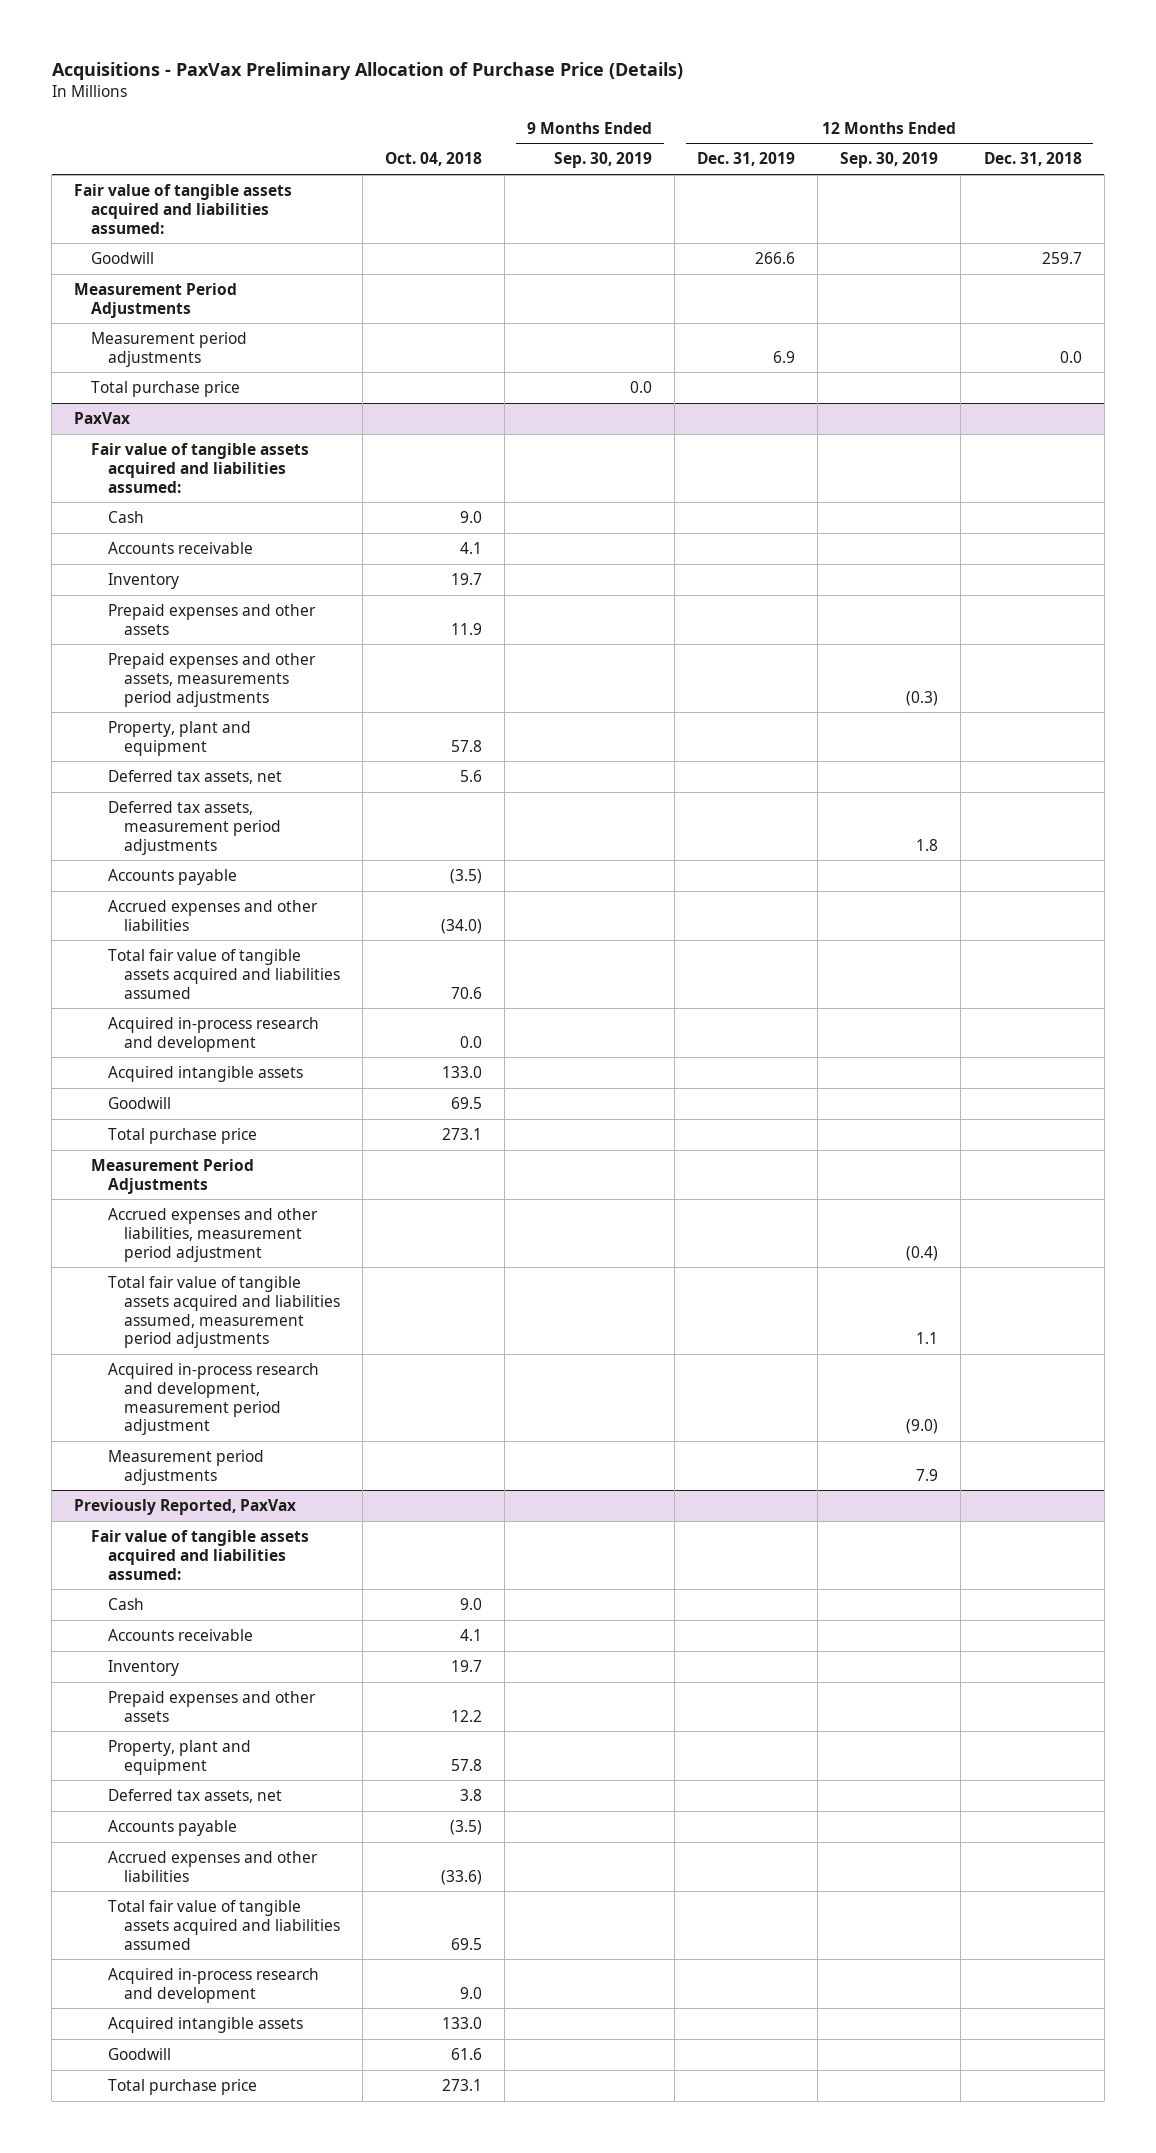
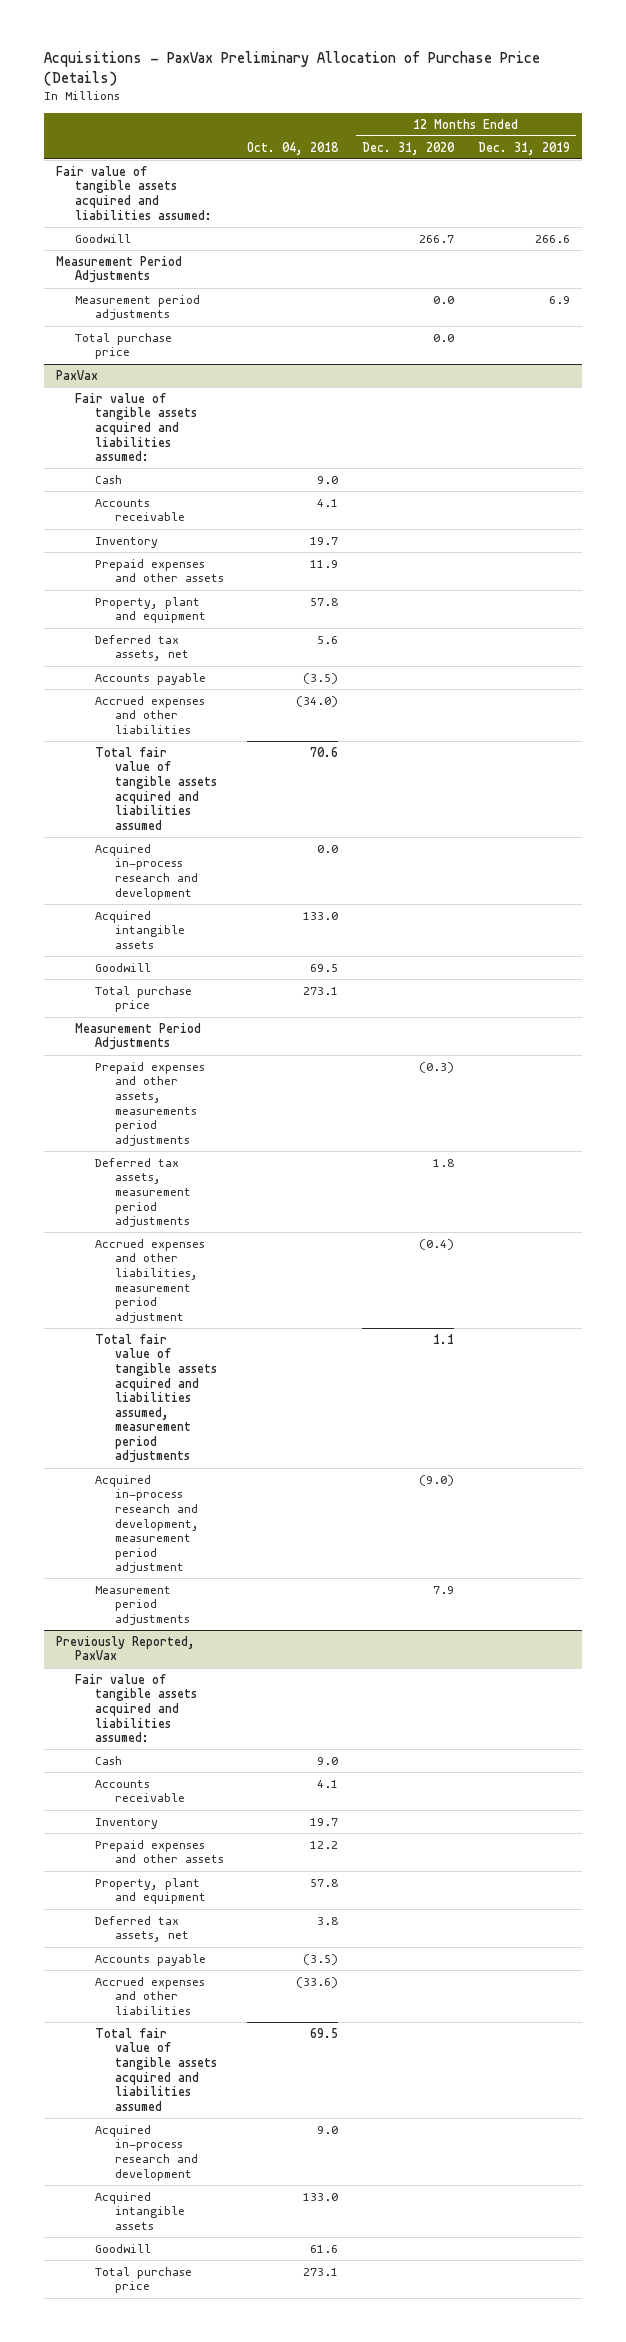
- | Oct. 04, 2018 | 9 Months Ended Sep. 30, 2019 | 12 Months Ended Dec. 31, 2019 | 12 Months Ended Sep. 30, 2019 | 12 Months Ended Dec. 31, 2018
+ | Oct. 04, 2018 | 12 Months Ended Dec. 31, 2020 | 12 Months Ended Dec. 31, 2019
@ PaxVax
moved down: Prepaid expenses and other assets, measurements period adjustments | | (0.3) |
moved down: Deferred tax assets, measurement period adjustments | | 1.8 |

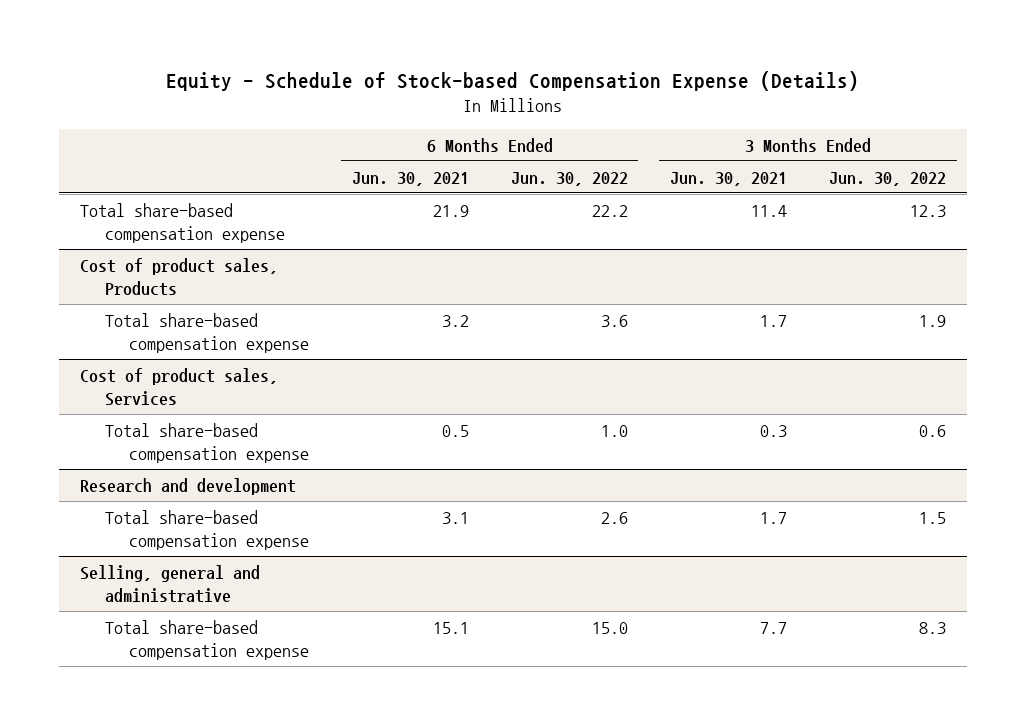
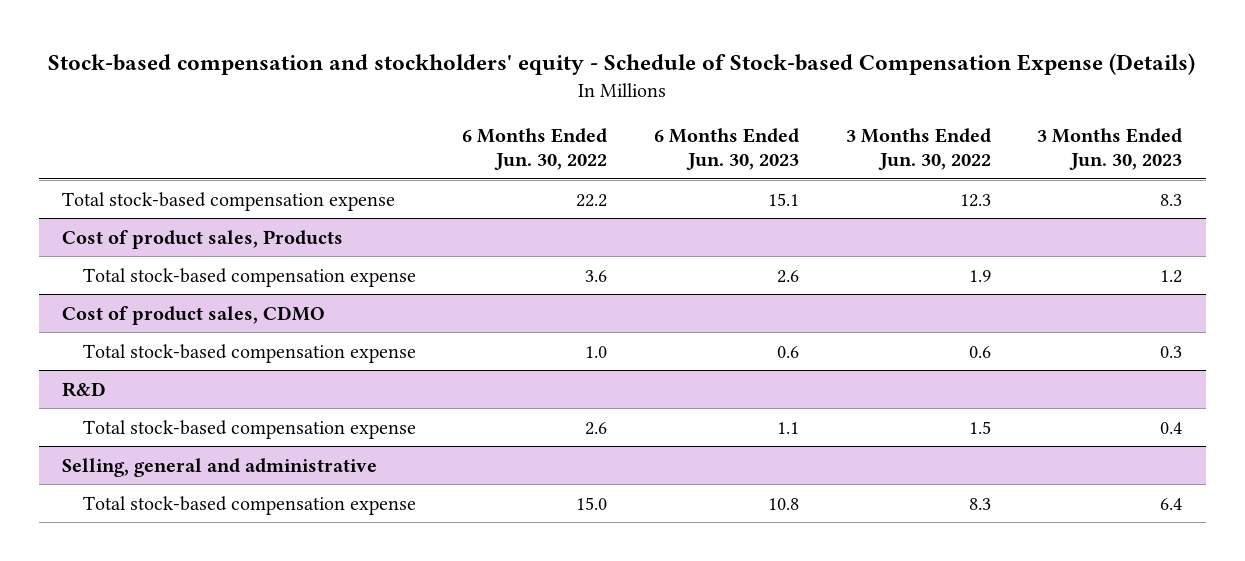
- Equity - Schedule of Stock-based Compensation Expense (Details)
+ Stock-based compensation and stockholders' equity - Schedule of Stock-based Compensation Expense (Details)
- | 6 Months Ended Jun. 30, 2021 | 6 Months Ended Jun. 30, 2022 | 3 Months Ended Jun. 30, 2021 | 3 Months Ended Jun. 30, 2022
+ | 6 Months Ended Jun. 30, 2022 | 6 Months Ended Jun. 30, 2023 | 3 Months Ended Jun. 30, 2022 | 3 Months Ended Jun. 30, 2023
- Total share-based compensation expense | 21.9 | 22.2 | 11.4 | 12.3
+ Total stock-based compensation expense | 22.2 | 15.1 | 12.3 | 8.3
@ Cost of product sales, Products
- Total share-based compensation expense | 3.2 | 3.6 | 1.7 | 1.9
- Cost of product sales, Services
- Total share-based compensation expense | 0.5 | 1.0 | 0.3 | 0.6
- Research and development
- Total share-based compensation expense | 3.1 | 2.6 | 1.7 | 1.5
@ Cost of product sales, Products
+ Total stock-based compensation expense | 3.6 | 2.6 | 1.9 | 1.2
+ Cost of product sales, CDMO
+ Total stock-based compensation expense | 1.0 | 0.6 | 0.6 | 0.3
+ R&D
+ Total stock-based compensation expense | 2.6 | 1.1 | 1.5 | 0.4
@ Selling, general and administrative
- Total share-based compensation expense | 15.1 | 15.0 | 7.7 | 8.3
+ Total stock-based compensation expense | 15.0 | 10.8 | 8.3 | 6.4

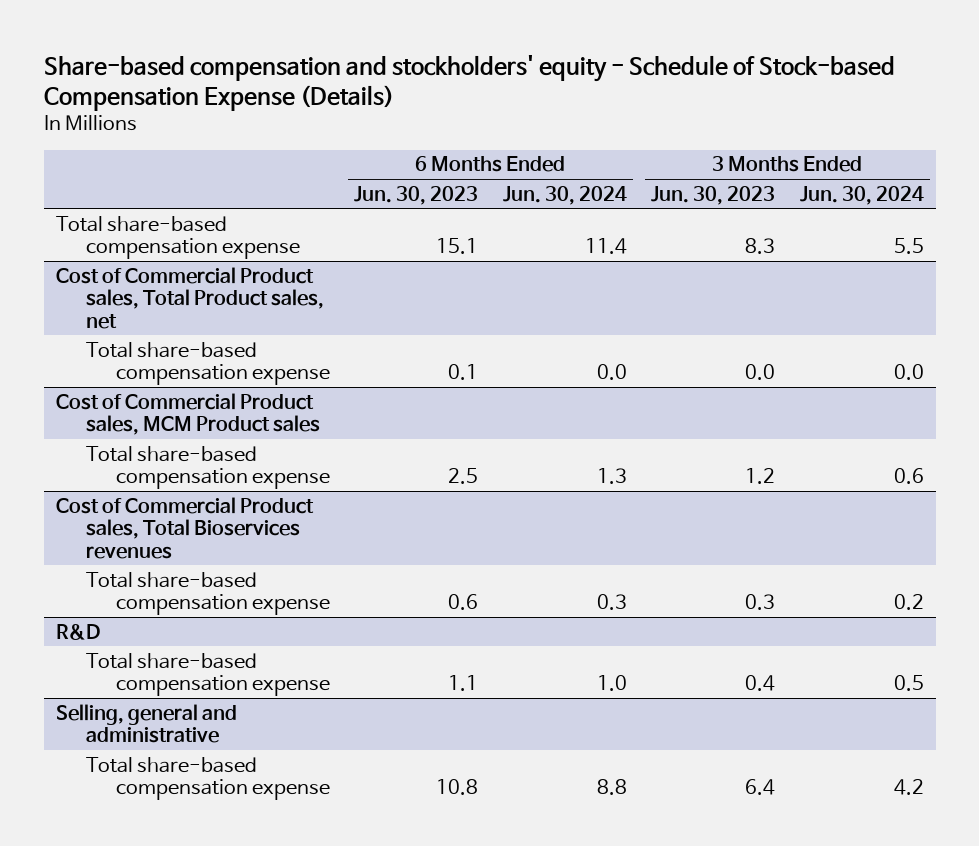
- Stock-based compensation and stockholders' equity - Schedule of Stock-based Compensation Expense (Details)
+ Share-based compensation and stockholders' equity - Schedule of Stock-based Compensation Expense (Details)
- | 6 Months Ended Jun. 30, 2022 | 6 Months Ended Jun. 30, 2023 | 3 Months Ended Jun. 30, 2022 | 3 Months Ended Jun. 30, 2023
+ | 6 Months Ended Jun. 30, 2023 | 6 Months Ended Jun. 30, 2024 | 3 Months Ended Jun. 30, 2023 | 3 Months Ended Jun. 30, 2024
- Total stock-based compensation expense | 22.2 | 15.1 | 12.3 | 8.3
- Cost of product sales, Products
- Total stock-based compensation expense | 3.6 | 2.6 | 1.9 | 1.2
- Cost of product sales, CDMO
- Total stock-based compensation expense | 1.0 | 0.6 | 0.6 | 0.3
+ Total share-based compensation expense | 15.1 | 11.4 | 8.3 | 5.5
+ Cost of Commercial Product sales, Total Product sales, net
+ Total share-based compensation expense | 0.1 | 0.0 | 0.0 | 0.0
+ Cost of Commercial Product sales, MCM Product sales
+ Total share-based compensation expense | 2.5 | 1.3 | 1.2 | 0.6
+ Cost of Commercial Product sales, Total Bioservices revenues
+ Total share-based compensation expense | 0.6 | 0.3 | 0.3 | 0.2
@ R&D
- Total stock-based compensation expense | 2.6 | 1.1 | 1.5 | 0.4
+ Total share-based compensation expense | 1.1 | 1.0 | 0.4 | 0.5
@ Selling, general and administrative
- Total stock-based compensation expense | 15.0 | 10.8 | 8.3 | 6.4
+ Total share-based compensation expense | 10.8 | 8.8 | 6.4 | 4.2

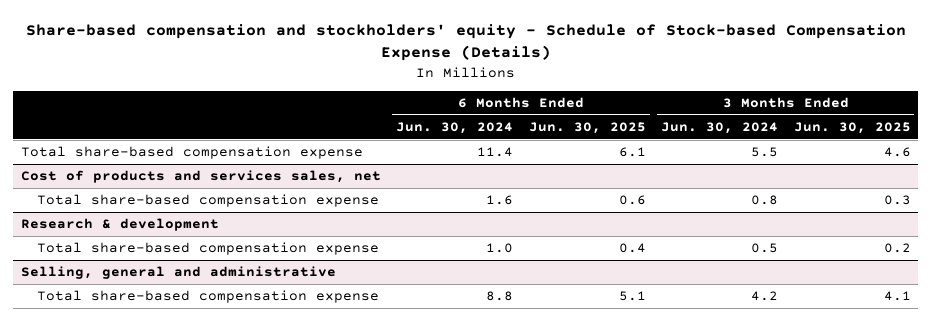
- | 6 Months Ended Jun. 30, 2023 | 6 Months Ended Jun. 30, 2024 | 3 Months Ended Jun. 30, 2023 | 3 Months Ended Jun. 30, 2024
+ | 6 Months Ended Jun. 30, 2024 | 6 Months Ended Jun. 30, 2025 | 3 Months Ended Jun. 30, 2024 | 3 Months Ended Jun. 30, 2025
- Cost of Commercial Product sales, Total Product sales, net
- Total share-based compensation expense | 0.1 | 0.0 | 0.0 | 0.0
- Cost of Commercial Product sales, MCM Product sales
- Total share-based compensation expense | 2.5 | 1.3 | 1.2 | 0.6
- Cost of Commercial Product sales, Total Bioservices revenues
- Total share-based compensation expense | 0.6 | 0.3 | 0.3 | 0.2
- R&D
+ Cost of products and services sales, net
+ Total share-based compensation expense | 1.6 | 0.6 | 0.8 | 0.3
+ Research & development

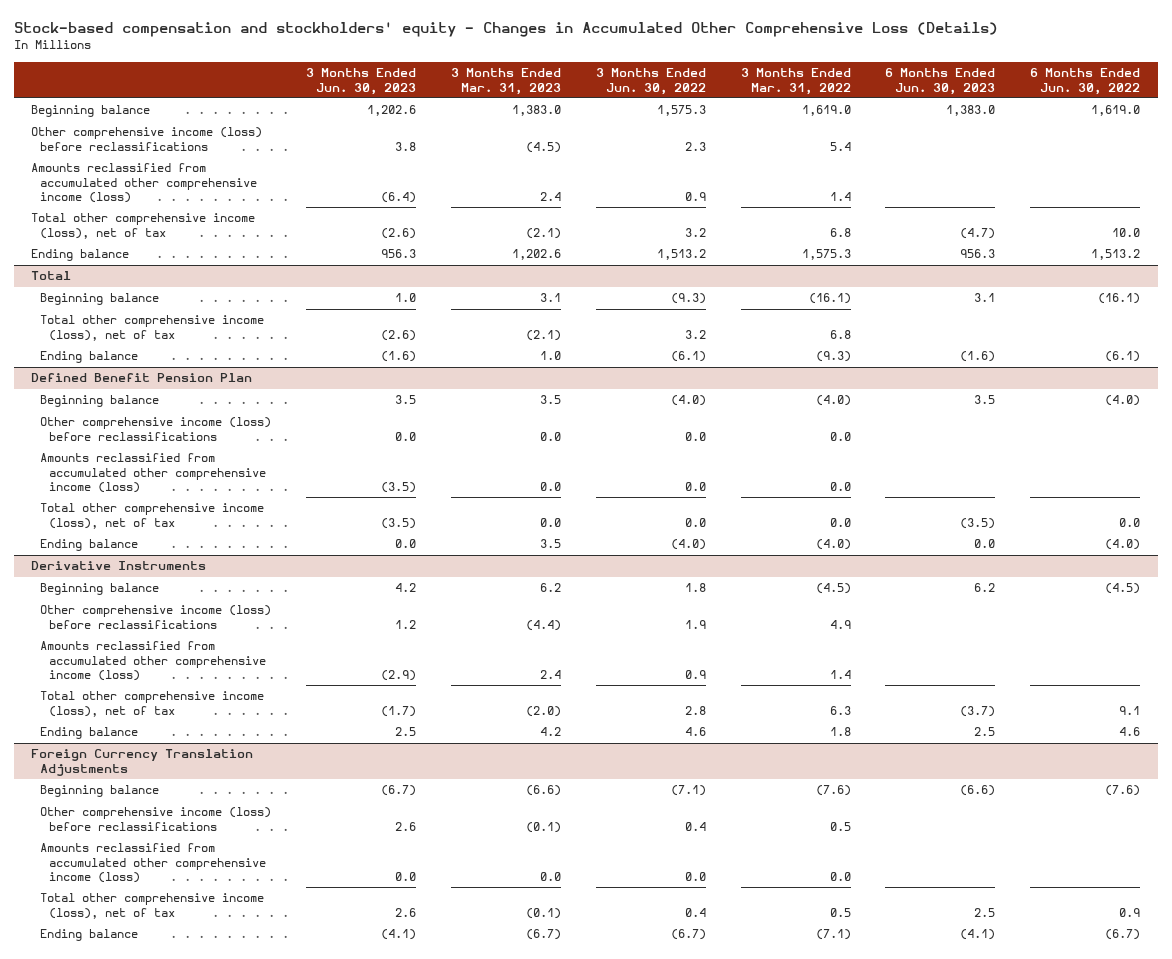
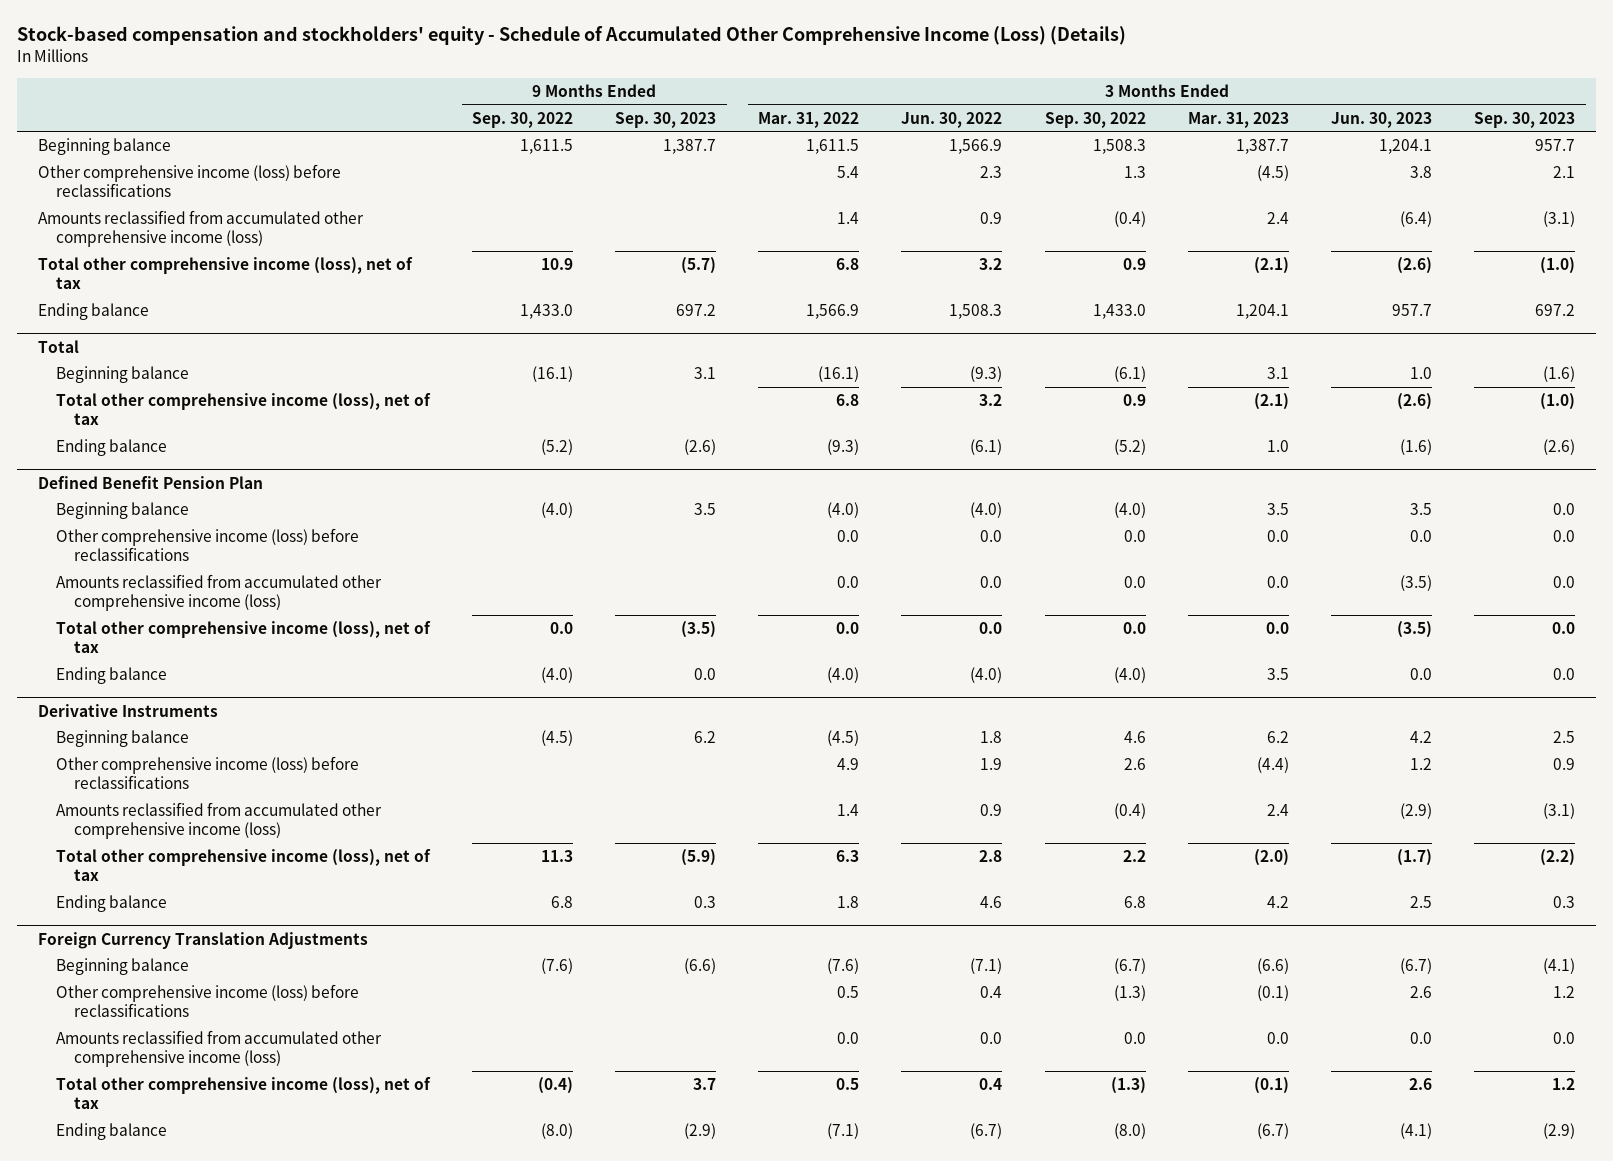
- Stock-based compensation and stockholders' equity - Changes in Accumulated Other Comprehensive Loss (Details)
+ Stock-based compensation and stockholders' equity - Schedule of Accumulated Other Comprehensive Income (Loss) (Details)
- | 3 Months Ended Jun. 30, 2023 | 3 Months Ended Mar. 31, 2023 | 3 Months Ended Jun. 30, 2022 | 3 Months Ended Mar. 31, 2022 | 6 Months Ended Jun. 30, 2023 | 6 Months Ended Jun. 30, 2022
+ | 9 Months Ended Sep. 30, 2022 | 9 Months Ended Sep. 30, 2023 | 3 Months Ended Mar. 31, 2022 | 3 Months Ended Jun. 30, 2022 | 3 Months Ended Sep. 30, 2022 | 3 Months Ended Mar. 31, 2023 | 3 Months Ended Jun. 30, 2023 | 3 Months Ended Sep. 30, 2023
- Beginning balance | 1,202.6 | 1,383.0 | 1,575.3 | 1,619.0 | 1,383.0 | 1,619.0
+ Beginning balance | 1,611.5 | 1,387.7 | 1,611.5 | 1,566.9 | 1,508.3 | 1,387.7 | 1,204.1 | 957.7
- Ending balance | 956.3 | 1,202.6 | 1,513.2 | 1,575.3 | 956.3 | 1,513.2
+ Ending balance | 1,433.0 | 697.2 | 1,566.9 | 1,508.3 | 1,433.0 | 1,204.1 | 957.7 | 697.2

